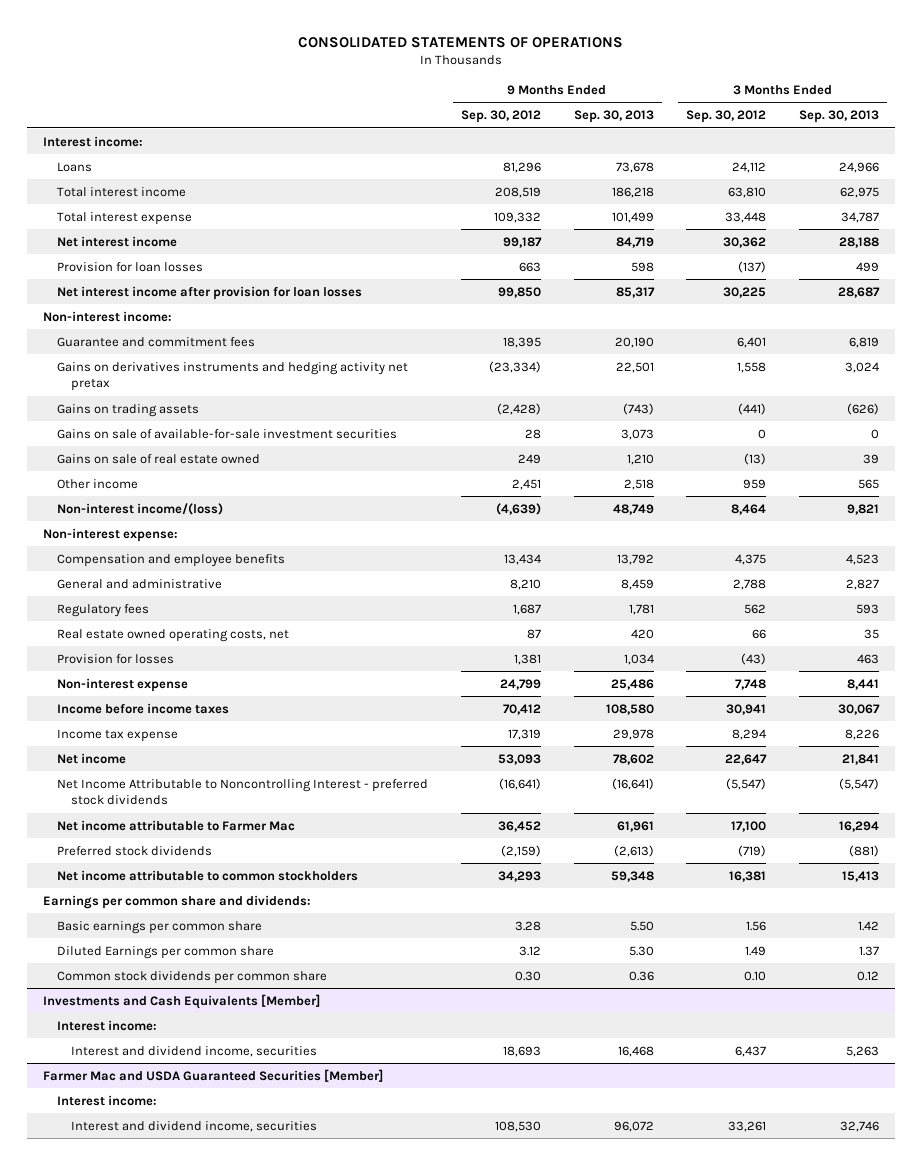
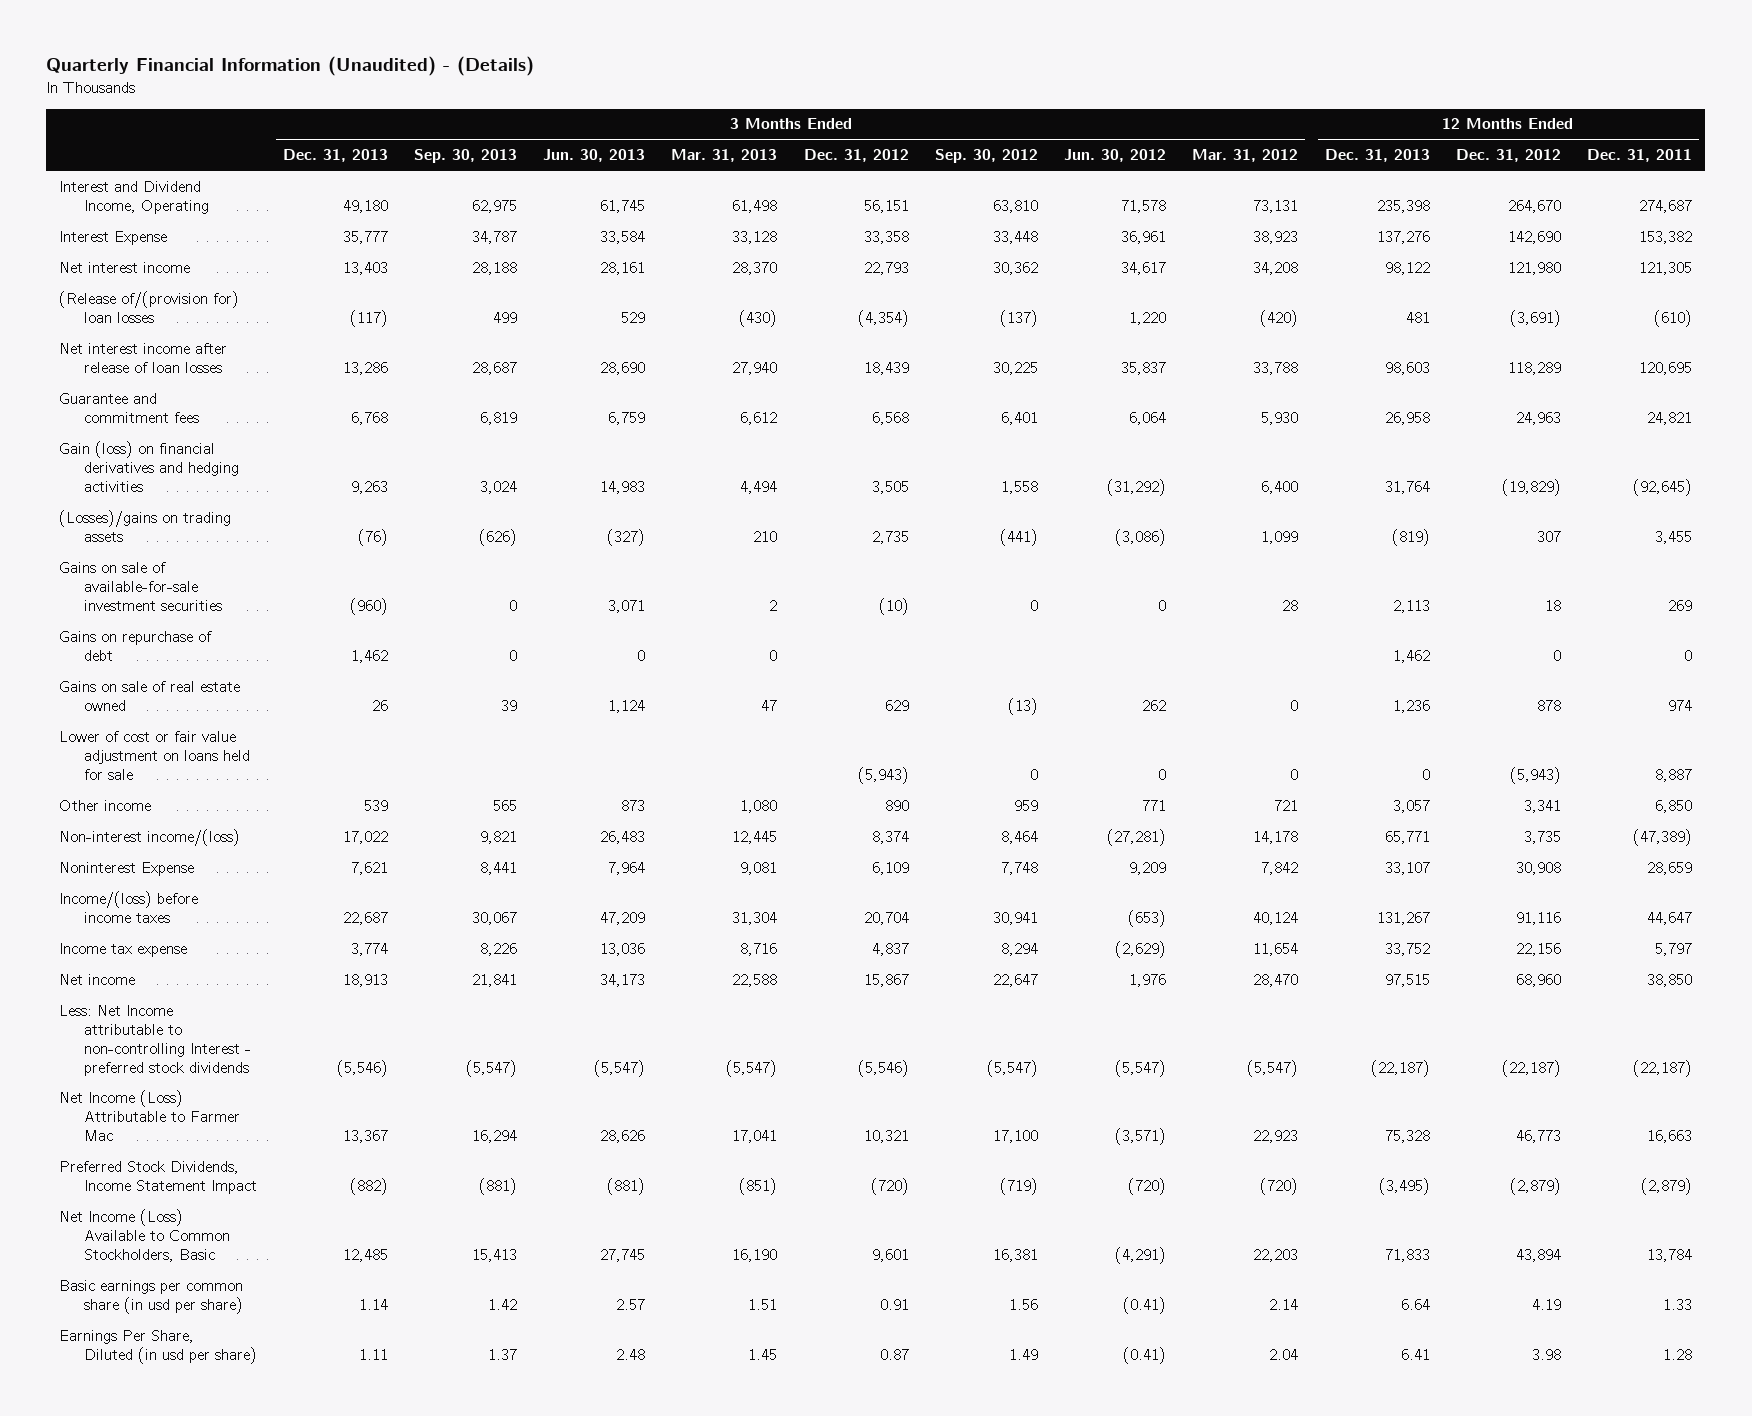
- CONSOLIDATED STATEMENTS OF OPERATIONS
+ Quarterly Financial Information (Unaudited) - (Details)
- | 9 Months Ended Sep. 30, 2012 | 9 Months Ended Sep. 30, 2013 | 3 Months Ended Sep. 30, 2012 | 3 Months Ended Sep. 30, 2013
+ | 3 Months Ended Dec. 31, 2013 | 3 Months Ended Sep. 30, 2013 | 3 Months Ended Jun. 30, 2013 | 3 Months Ended Mar. 31, 2013 | 3 Months Ended Dec. 31, 2012 | 3 Months Ended Sep. 30, 2012 | 3 Months Ended Jun. 30, 2012 | 3 Months Ended Mar. 31, 2012 | 12 Months Ended Dec. 31, 2013 | 12 Months Ended Dec. 31, 2012 | 12 Months Ended Dec. 31, 2011
- Interest income:
- Loans | 81,296 | 73,678 | 24,112 | 24,966
- Total interest income | 208,519 | 186,218 | 63,810 | 62,975
- Total interest expense | 109,332 | 101,499 | 33,448 | 34,787
+ Interest and Dividend Income, Operating | 49,180 | 62,975 | 61,745 | 61,498 | 56,151 | 63,810 | 71,578 | 73,131 | 235,398 | 264,670 | 274,687
+ Interest Expense | 35,777 | 34,787 | 33,584 | 33,128 | 33,358 | 33,448 | 36,961 | 38,923 | 137,276 | 142,690 | 153,382
- Provision for loan losses | 663 | 598 | (137) | 499
- Net interest income after provision for loan losses | 99,850 | 85,317 | 30,225 | 28,687
- Non-interest income:
+ (Release of/(provision for) loan losses | (117) | 499 | 529 | (430) | (4,354) | (137) | 1,220 | (420) | 481 | (3,691) | (610)
+ Net interest income after release of loan losses | 13,286 | 28,687 | 28,690 | 27,940 | 18,439 | 30,225 | 35,837 | 33,788 | 98,603 | 118,289 | 120,695
- Gains on derivatives instruments and hedging activity net pretax | (23,334) | 22,501 | 1,558 | 3,024
- Gains on trading assets | (2,428) | (743) | (441) | (626)
+ Gain (loss) on financial derivatives and hedging activities | 9,263 | 3,024 | 14,983 | 4,494 | 3,505 | 1,558 | (31,292) | 6,400 | 31,764 | (19,829) | (92,645)
+ (Losses)/gains on trading assets | (76) | (626) | (327) | 210 | 2,735 | (441) | (3,086) | 1,099 | (819) | 307 | 3,455
+ Gains on repurchase of debt | 1,462 | 0 | 0 | 0 | | | | | 1,462 | 0 | 0
+ Lower of cost or fair value adjustment on loans held for sale | | | | | (5,943) | 0 | 0 | 0 | 0 | (5,943) | 8,887
- Non-interest expense:
- Compensation and employee benefits | 13,434 | 13,792 | 4,375 | 4,523
- General and administrative | 8,210 | 8,459 | 2,788 | 2,827
- Regulatory fees | 1,687 | 1,781 | 562 | 593
- Real estate owned operating costs, net | 87 | 420 | 66 | 35
- Provision for losses | 1,381 | 1,034 | (43) | 463
- Non-interest expense | 24,799 | 25,486 | 7,748 | 8,441
- Income before income taxes | 70,412 | 108,580 | 30,941 | 30,067
+ Noninterest Expense | 7,621 | 8,441 | 7,964 | 9,081 | 6,109 | 7,748 | 9,209 | 7,842 | 33,107 | 30,908 | 28,659
+ Income/(loss) before income taxes | 22,687 | 30,067 | 47,209 | 31,304 | 20,704 | 30,941 | (653) | 40,124 | 131,267 | 91,116 | 44,647
- Net Income Attributable to Noncontrolling Interest - preferred stock dividends | (16,641) | (16,641) | (5,547) | (5,547)
- Net income attributable to Farmer Mac | 36,452 | 61,961 | 17,100 | 16,294
- Preferred stock dividends | (2,159) | (2,613) | (719) | (881)
- Net income attributable to common stockholders | 34,293 | 59,348 | 16,381 | 15,413
- Earnings per common share and dividends:
- Basic earnings per common share | 3.28 | 5.50 | 1.56 | 1.42
- Diluted Earnings per common share | 3.12 | 5.30 | 1.49 | 1.37
- Common stock dividends per common share | 0.30 | 0.36 | 0.10 | 0.12
- Investments and Cash Equivalents [Member]
- Interest income:
- Interest and dividend income, securities | 18,693 | 16,468 | 6,437 | 5,263
- Farmer Mac and USDA Guaranteed Securities [Member]
- Interest income:
- Interest and dividend income, securities | 108,530 | 96,072 | 33,261 | 32,746
+ Less: Net Income attributable to non-controlling Interest - preferred stock dividends | (5,546) | (5,547) | (5,547) | (5,547) | (5,546) | (5,547) | (5,547) | (5,547) | (22,187) | (22,187) | (22,187)
+ Net Income (Loss) Attributable to Farmer Mac | 13,367 | 16,294 | 28,626 | 17,041 | 10,321 | 17,100 | (3,571) | 22,923 | 75,328 | 46,773 | 16,663
+ Preferred Stock Dividends, Income Statement Impact | (882) | (881) | (881) | (851) | (720) | (719) | (720) | (720) | (3,495) | (2,879) | (2,879)
+ Net Income (Loss) Available to Common Stockholders, Basic | 12,485 | 15,413 | 27,745 | 16,190 | 9,601 | 16,381 | (4,291) | 22,203 | 71,833 | 43,894 | 13,784
+ Basic earnings per common share (in usd per share) | 1.14 | 1.42 | 2.57 | 1.51 | 0.91 | 1.56 | (0.41) | 2.14 | 6.64 | 4.19 | 1.33
+ Earnings Per Share, Diluted (in usd per share) | 1.11 | 1.37 | 2.48 | 1.45 | 0.87 | 1.49 | (0.41) | 2.04 | 6.41 | 3.98 | 1.28

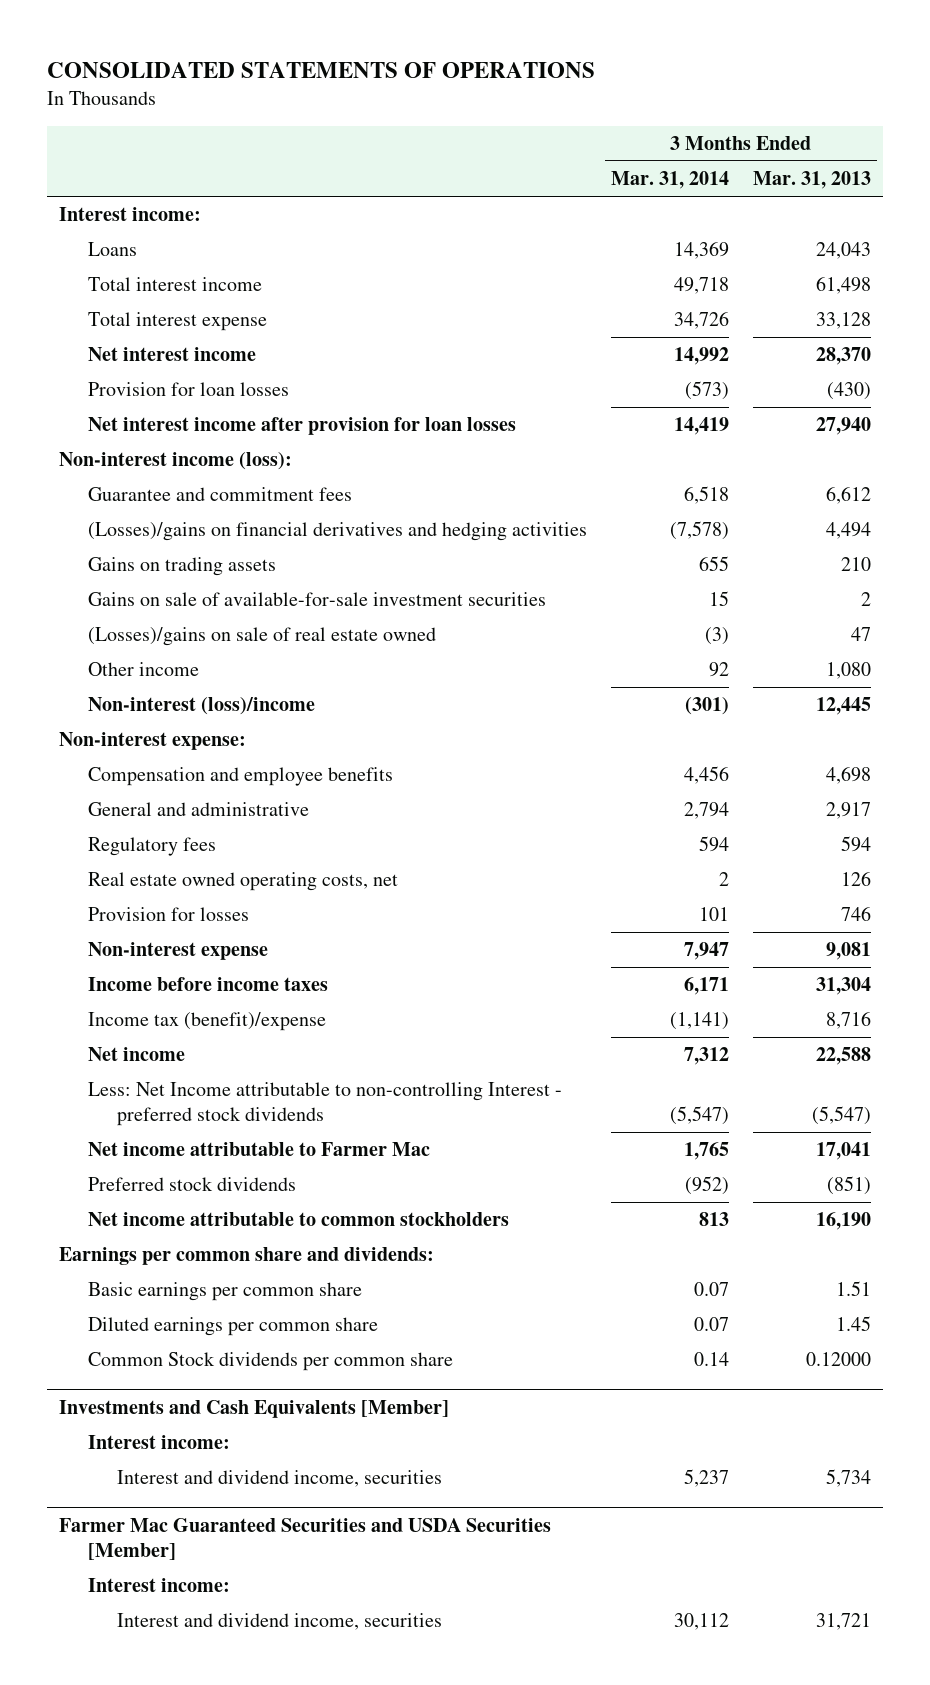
- Quarterly Financial Information (Unaudited) - (Details)
+ CONSOLIDATED STATEMENTS OF OPERATIONS
- | 3 Months Ended Dec. 31, 2013 | 3 Months Ended Sep. 30, 2013 | 3 Months Ended Jun. 30, 2013 | 3 Months Ended Mar. 31, 2013 | 3 Months Ended Dec. 31, 2012 | 3 Months Ended Sep. 30, 2012 | 3 Months Ended Jun. 30, 2012 | 3 Months Ended Mar. 31, 2012 | 12 Months Ended Dec. 31, 2013 | 12 Months Ended Dec. 31, 2012 | 12 Months Ended Dec. 31, 2011
+ | 3 Months Ended Mar. 31, 2014 | 3 Months Ended Mar. 31, 2013
- Interest and Dividend Income, Operating | 49,180 | 62,975 | 61,745 | 61,498 | 56,151 | 63,810 | 71,578 | 73,131 | 235,398 | 264,670 | 274,687
- Interest Expense | 35,777 | 34,787 | 33,584 | 33,128 | 33,358 | 33,448 | 36,961 | 38,923 | 137,276 | 142,690 | 153,382
+ Interest income:
+ Loans | 14,369 | 24,043
+ Total interest income | 49,718 | 61,498
+ Total interest expense | 34,726 | 33,128
- (Release of/(provision for) loan losses | (117) | 499 | 529 | (430) | (4,354) | (137) | 1,220 | (420) | 481 | (3,691) | (610)
- Net interest income after release of loan losses | 13,286 | 28,687 | 28,690 | 27,940 | 18,439 | 30,225 | 35,837 | 33,788 | 98,603 | 118,289 | 120,695
+ Provision for loan losses | (573) | (430)
+ Net interest income after provision for loan losses | 14,419 | 27,940
+ Non-interest income (loss):
- Gain (loss) on financial derivatives and hedging activities | 9,263 | 3,024 | 14,983 | 4,494 | 3,505 | 1,558 | (31,292) | 6,400 | 31,764 | (19,829) | (92,645)
- (Losses)/gains on trading assets | (76) | (626) | (327) | 210 | 2,735 | (441) | (3,086) | 1,099 | (819) | 307 | 3,455
+ (Losses)/gains on financial derivatives and hedging activities | (7,578) | 4,494
+ Gains on trading assets | 655 | 210
- Gains on repurchase of debt | 1,462 | 0 | 0 | 0 | | | | | 1,462 | 0 | 0
- Gains on sale of real estate owned | 26 | 39 | 1,124 | 47 | 629 | (13) | 262 | 0 | 1,236 | 878 | 974
- Lower of cost or fair value adjustment on loans held for sale | | | | | (5,943) | 0 | 0 | 0 | 0 | (5,943) | 8,887
+ (Losses)/gains on sale of real estate owned | (3) | 47
- Non-interest income/(loss) | 17,022 | 9,821 | 26,483 | 12,445 | 8,374 | 8,464 | (27,281) | 14,178 | 65,771 | 3,735 | (47,389)
- Noninterest Expense | 7,621 | 8,441 | 7,964 | 9,081 | 6,109 | 7,748 | 9,209 | 7,842 | 33,107 | 30,908 | 28,659
- Income/(loss) before income taxes | 22,687 | 30,067 | 47,209 | 31,304 | 20,704 | 30,941 | (653) | 40,124 | 131,267 | 91,116 | 44,647
- Income tax expense | 3,774 | 8,226 | 13,036 | 8,716 | 4,837 | 8,294 | (2,629) | 11,654 | 33,752 | 22,156 | 5,797
+ Non-interest (loss)/income | (301) | 12,445
+ Non-interest expense:
+ Compensation and employee benefits | 4,456 | 4,698
+ General and administrative | 2,794 | 2,917
+ Regulatory fees | 594 | 594
+ Real estate owned operating costs, net | 2 | 126
+ Provision for losses | 101 | 746
+ Non-interest expense | 7,947 | 9,081
+ Income before income taxes | 6,171 | 31,304
+ Income tax (benefit)/expense | (1,141) | 8,716
- Net Income (Loss) Attributable to Farmer Mac | 13,367 | 16,294 | 28,626 | 17,041 | 10,321 | 17,100 | (3,571) | 22,923 | 75,328 | 46,773 | 16,663
- Preferred Stock Dividends, Income Statement Impact | (882) | (881) | (881) | (851) | (720) | (719) | (720) | (720) | (3,495) | (2,879) | (2,879)
- Net Income (Loss) Available to Common Stockholders, Basic | 12,485 | 15,413 | 27,745 | 16,190 | 9,601 | 16,381 | (4,291) | 22,203 | 71,833 | 43,894 | 13,784
- Basic earnings per common share (in usd per share) | 1.14 | 1.42 | 2.57 | 1.51 | 0.91 | 1.56 | (0.41) | 2.14 | 6.64 | 4.19 | 1.33
- Earnings Per Share, Diluted (in usd per share) | 1.11 | 1.37 | 2.48 | 1.45 | 0.87 | 1.49 | (0.41) | 2.04 | 6.41 | 3.98 | 1.28
+ Net income attributable to Farmer Mac | 1,765 | 17,041
+ Preferred stock dividends | (952) | (851)
+ Net income attributable to common stockholders | 813 | 16,190
+ Earnings per common share and dividends:
+ Basic earnings per common share | 0.07 | 1.51
+ Diluted earnings per common share | 0.07 | 1.45
+ Common Stock dividends per common share | 0.14 | 0.12000
+ Investments and Cash Equivalents [Member]
+ Interest income:
+ Interest and dividend income, securities | 5,237 | 5,734
+ Farmer Mac Guaranteed Securities and USDA Securities [Member]
+ Interest income:
+ Interest and dividend income, securities | 30,112 | 31,721

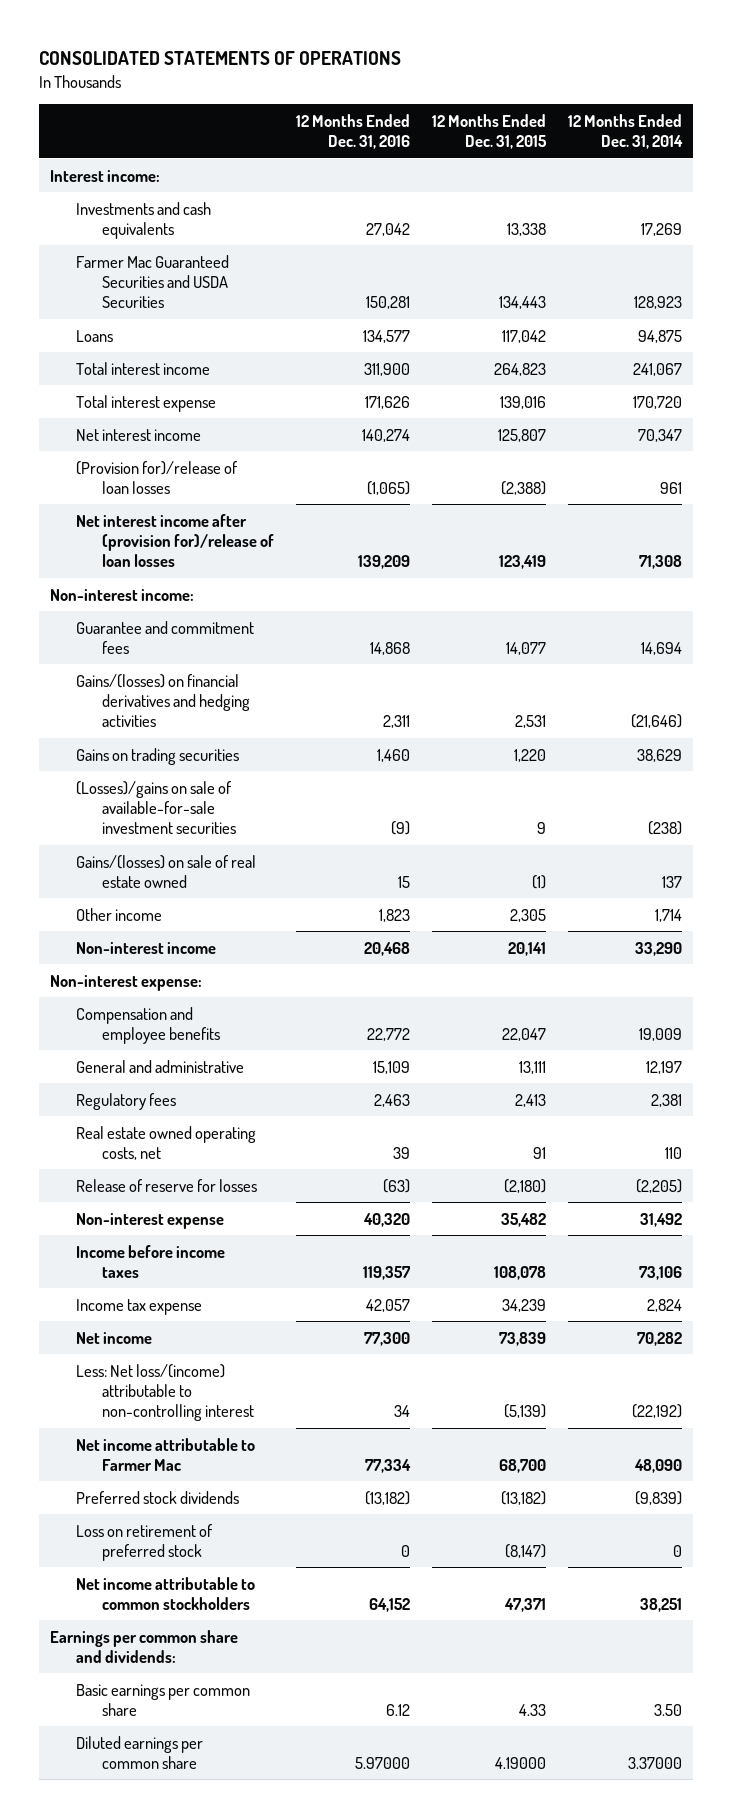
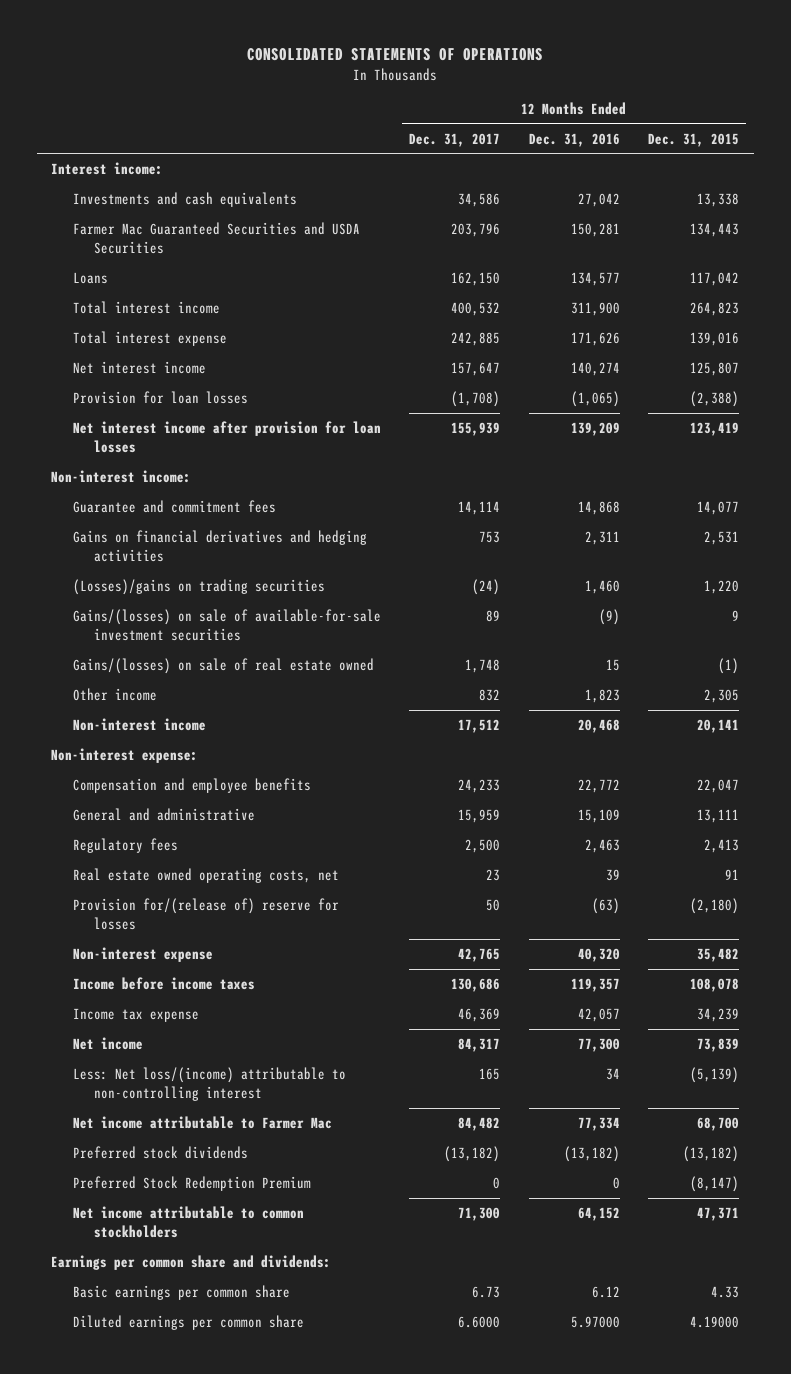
- | 12 Months Ended Dec. 31, 2016 | 12 Months Ended Dec. 31, 2015 | 12 Months Ended Dec. 31, 2014
+ | 12 Months Ended Dec. 31, 2017 | 12 Months Ended Dec. 31, 2016 | 12 Months Ended Dec. 31, 2015
- (Provision for)/release of loan losses | (1,065) | (2,388) | 961
- Net interest income after (provision for)/release of loan losses | 139,209 | 123,419 | 71,308
+ Provision for loan losses | (1,708) | (1,065) | (2,388)
+ Net interest income after provision for loan losses | 155,939 | 139,209 | 123,419
- Gains/(losses) on financial derivatives and hedging activities | 2,311 | 2,531 | (21,646)
- Gains on trading securities | 1,460 | 1,220 | 38,629
- (Losses)/gains on sale of available-for-sale investment securities | (9) | 9 | (238)
+ Gains on financial derivatives and hedging activities | 753 | 2,311 | 2,531
+ (Losses)/gains on trading securities | (24) | 1,460 | 1,220
+ Gains/(losses) on sale of available-for-sale investment securities | 89 | (9) | 9
- Release of reserve for losses | (63) | (2,180) | (2,205)
+ Provision for/(release of) reserve for losses | 50 | (63) | (2,180)
- Loss on retirement of preferred stock | 0 | (8,147) | 0
+ Preferred Stock Redemption Premium | 0 | 0 | (8,147)

